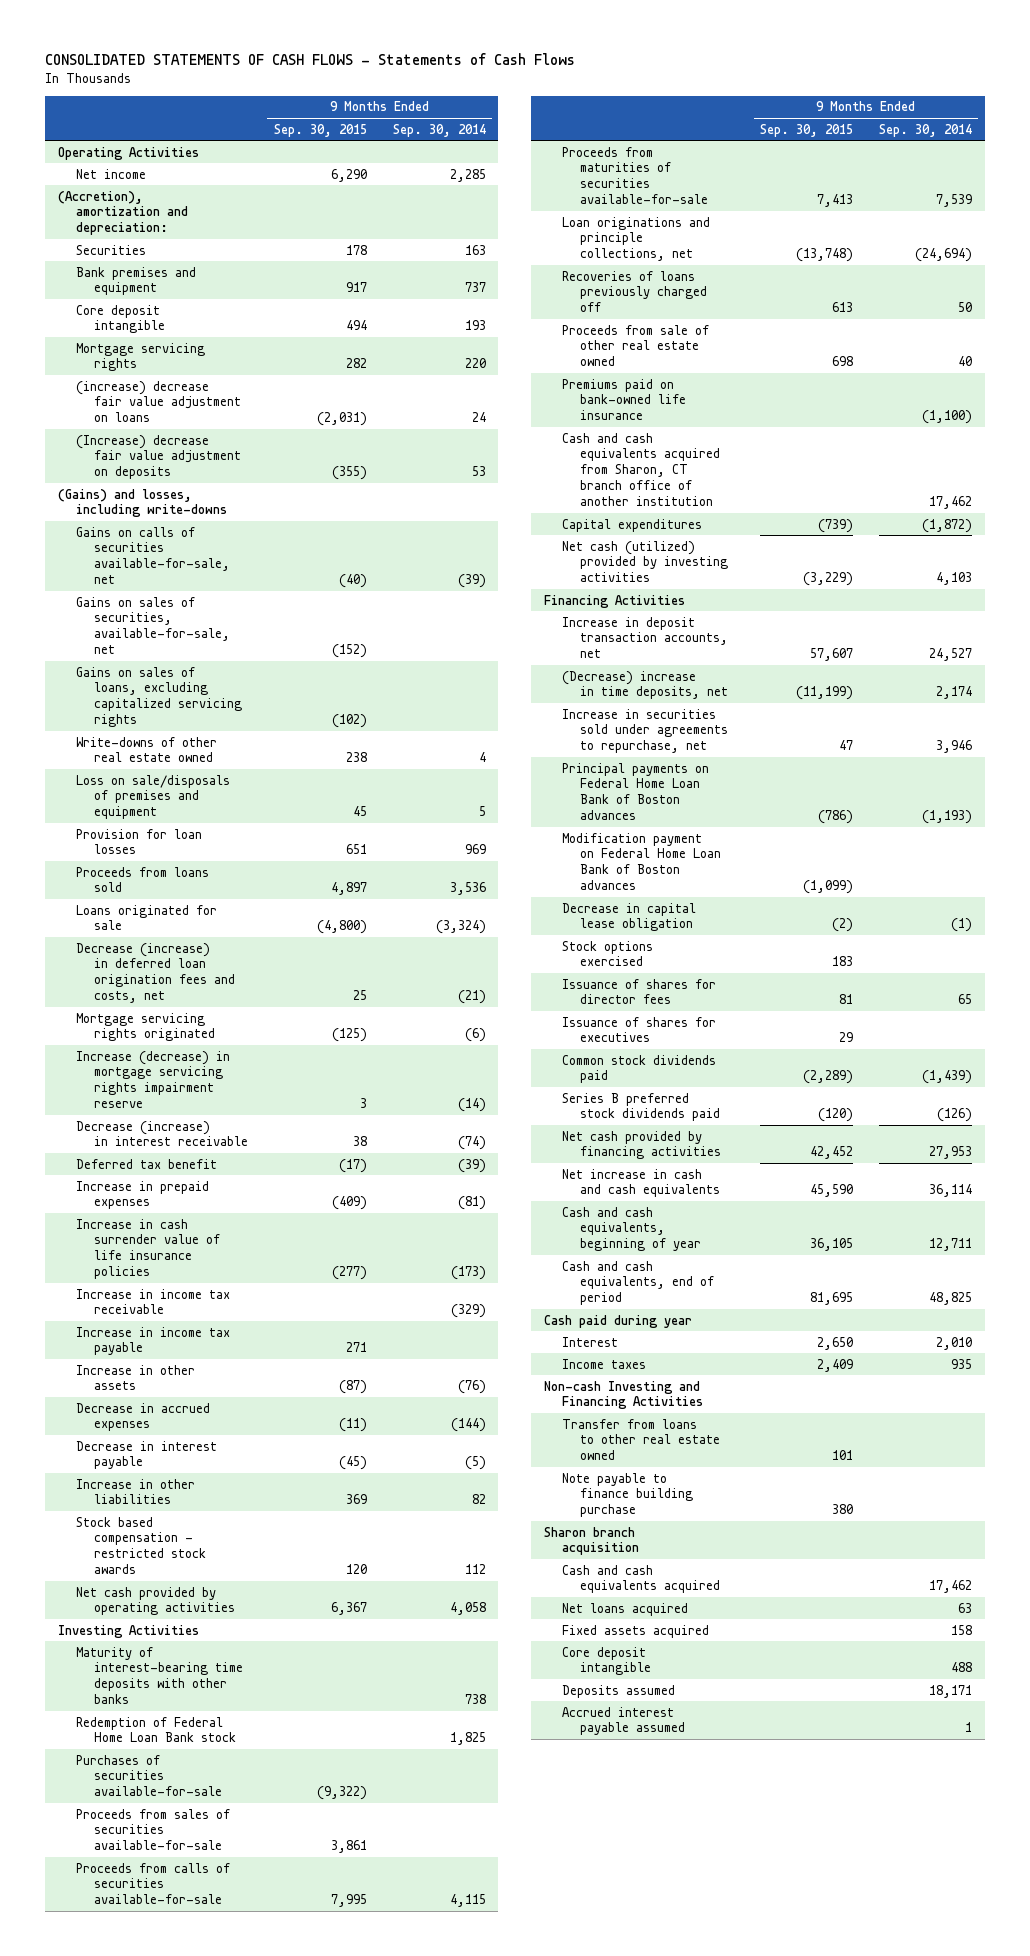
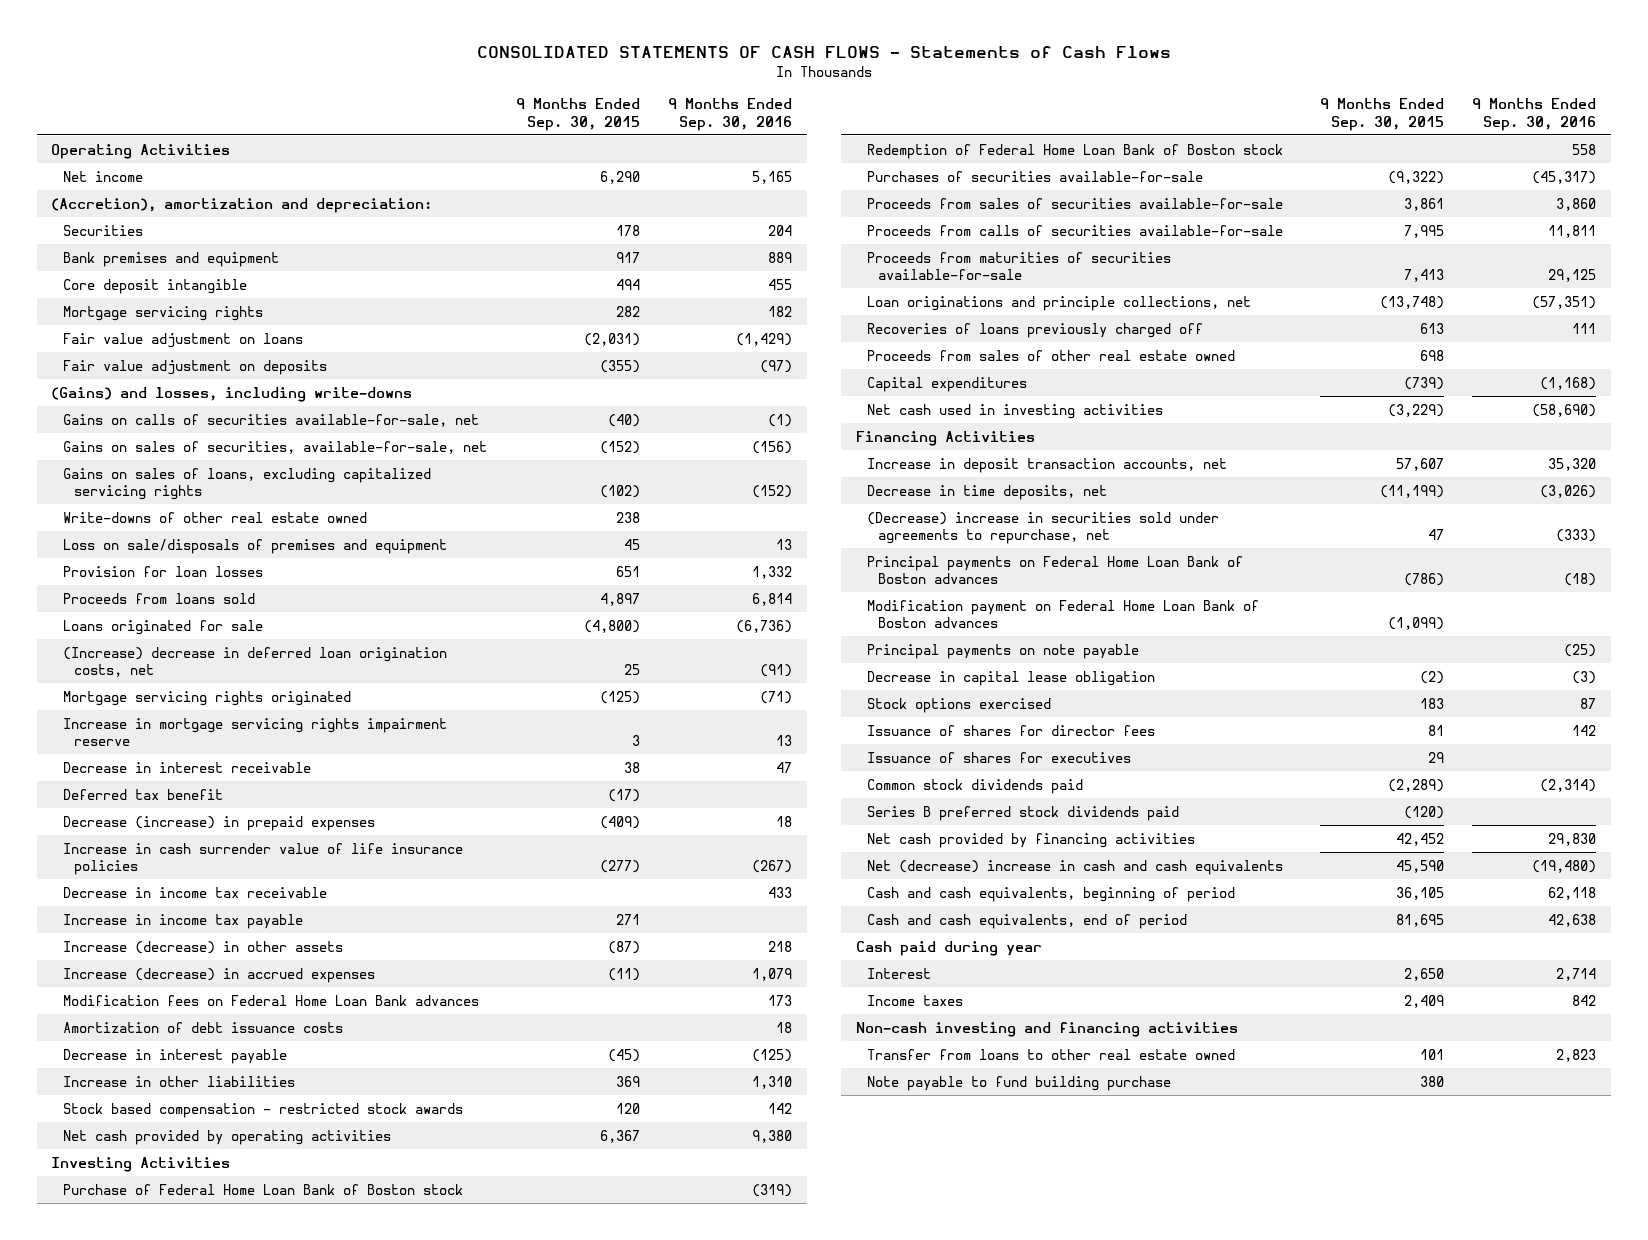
- | 9 Months Ended Sep. 30, 2015 | 9 Months Ended Sep. 30, 2014
+ | 9 Months Ended Sep. 30, 2015 | 9 Months Ended Sep. 30, 2016
- (increase) decrease fair value adjustment on loans | (2,031) | 24
- (Increase) decrease fair value adjustment on deposits | (355) | 53
+ Fair value adjustment on loans | (2,031) | (1,429)
+ Fair value adjustment on deposits | (355) | (97)
- Decrease (increase) in deferred loan origination fees and costs, net | 25 | (21)
+ (Increase) decrease in deferred loan origination costs, net | 25 | (91)
- Increase (decrease) in mortgage servicing rights impairment reserve | 3 | (14)
- Decrease (increase) in interest receivable | 38 | (74)
+ Increase in mortgage servicing rights impairment reserve | 3 | 13
+ Decrease in interest receivable | 38 | 47
- Increase in prepaid expenses | (409) | (81)
+ Decrease (increase) in prepaid expenses | (409) | 18
- Increase in income tax receivable | | (329)
+ Decrease in income tax receivable | | 433
- Increase in other assets | (87) | (76)
- Decrease in accrued expenses | (11) | (144)
+ Increase (decrease) in other assets | (87) | 218
+ Increase (decrease) in accrued expenses | (11) | 1,079
+ Modification fees on Federal Home Loan Bank advances | | 173
+ Amortization of debt issuance costs | | 18
- Maturity of interest-bearing time deposits with other banks | | 738
- Redemption of Federal Home Loan Bank stock | | 1,825
+ Purchase of Federal Home Loan Bank of Boston stock | | (319)
+ Redemption of Federal Home Loan Bank of Boston stock | | 558
- Proceeds from sale of other real estate owned | 698 | 40
- Premiums paid on bank-owned life insurance | | (1,100)
- Cash and cash equivalents acquired from Sharon, CT branch office of another institution | | 17,462
+ Proceeds from sales of other real estate owned | 698 |
- Net cash (utilized) provided by investing activities | (3,229) | 4,103
+ Net cash used in investing activities | (3,229) | (58,690)
- (Decrease) increase in time deposits, net | (11,199) | 2,174
- Increase in securities sold under agreements to repurchase, net | 47 | 3,946
+ Decrease in time deposits, net | (11,199) | (3,026)
+ (Decrease) increase in securities sold under agreements to repurchase, net | 47 | (333)
+ Principal payments on note payable | | (25)
- Net increase in cash and cash equivalents | 45,590 | 36,114
- Cash and cash equivalents, beginning of year | 36,105 | 12,711
+ Net (decrease) increase in cash and cash equivalents | 45,590 | (19,480)
+ Cash and cash equivalents, beginning of period | 36,105 | 62,118
- Non-cash Investing and Financing Activities
+ Non-cash investing and financing activities
- Note payable to finance building purchase | 380 |
- Sharon branch acquisition
- Cash and cash equivalents acquired | | 17,462
- Net loans acquired | | 63
- Fixed assets acquired | | 158
- Core deposit intangible | | 488
- Deposits assumed | | 18,171
- Accrued interest payable assumed | | 1
+ Note payable to fund building purchase | 380 |

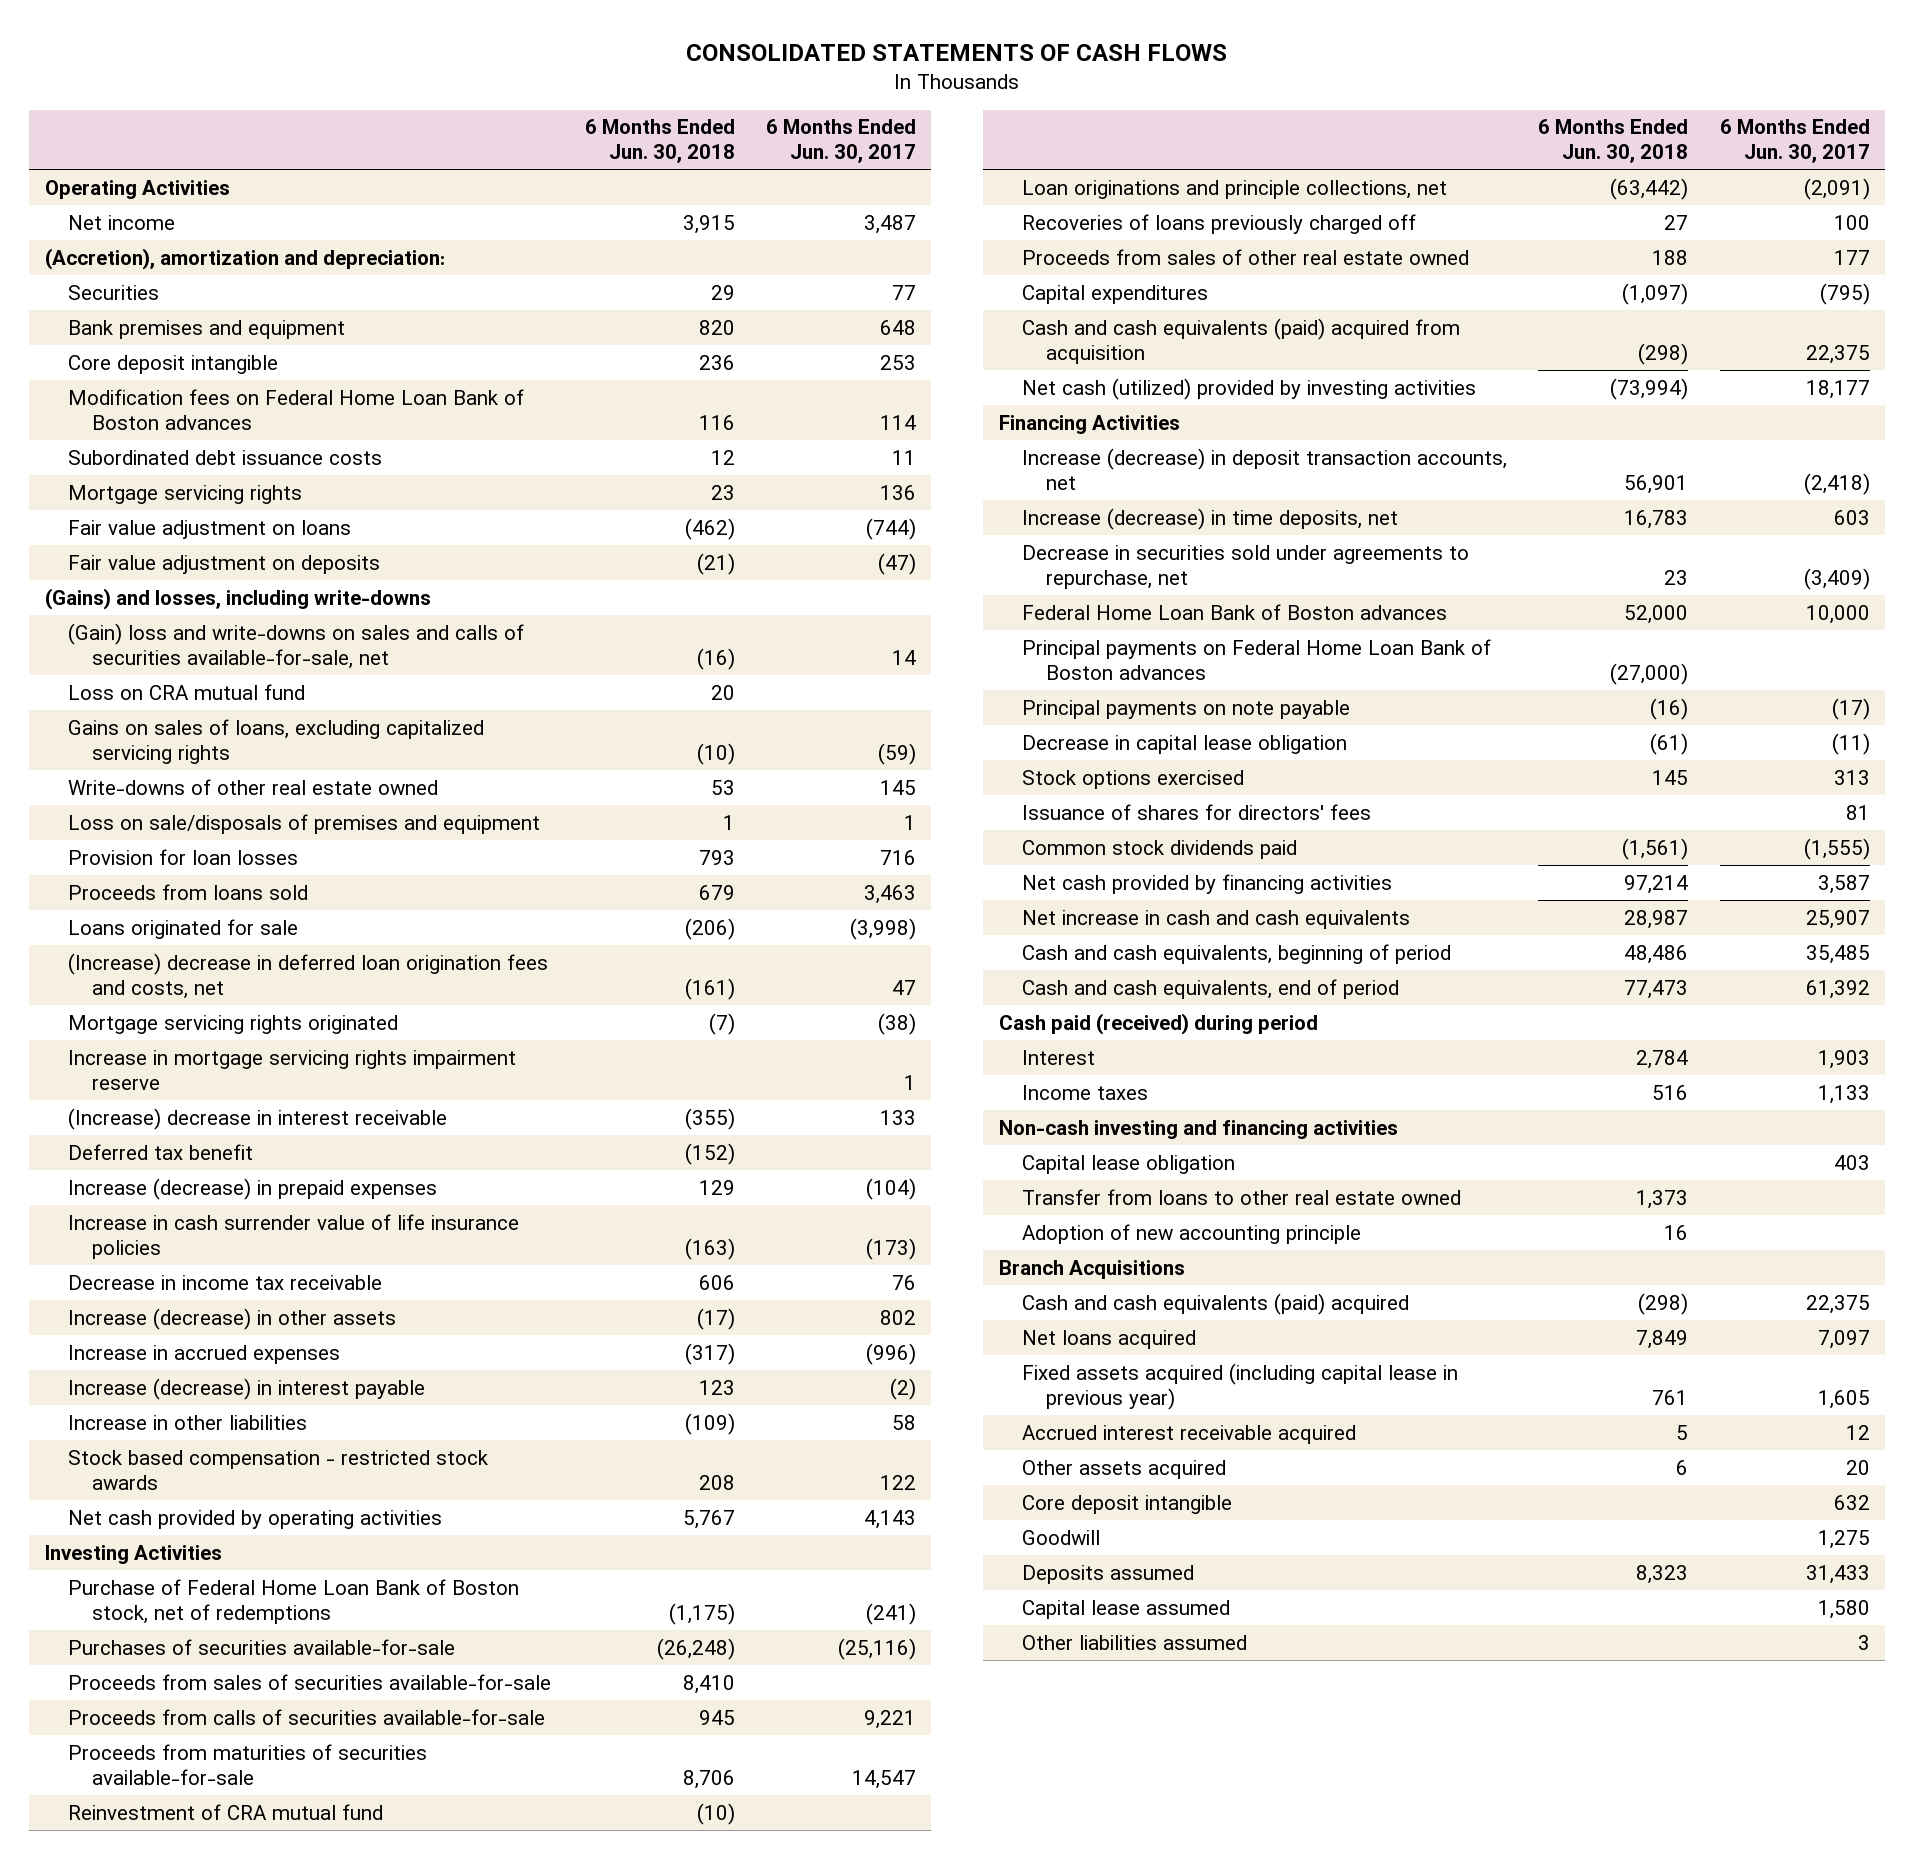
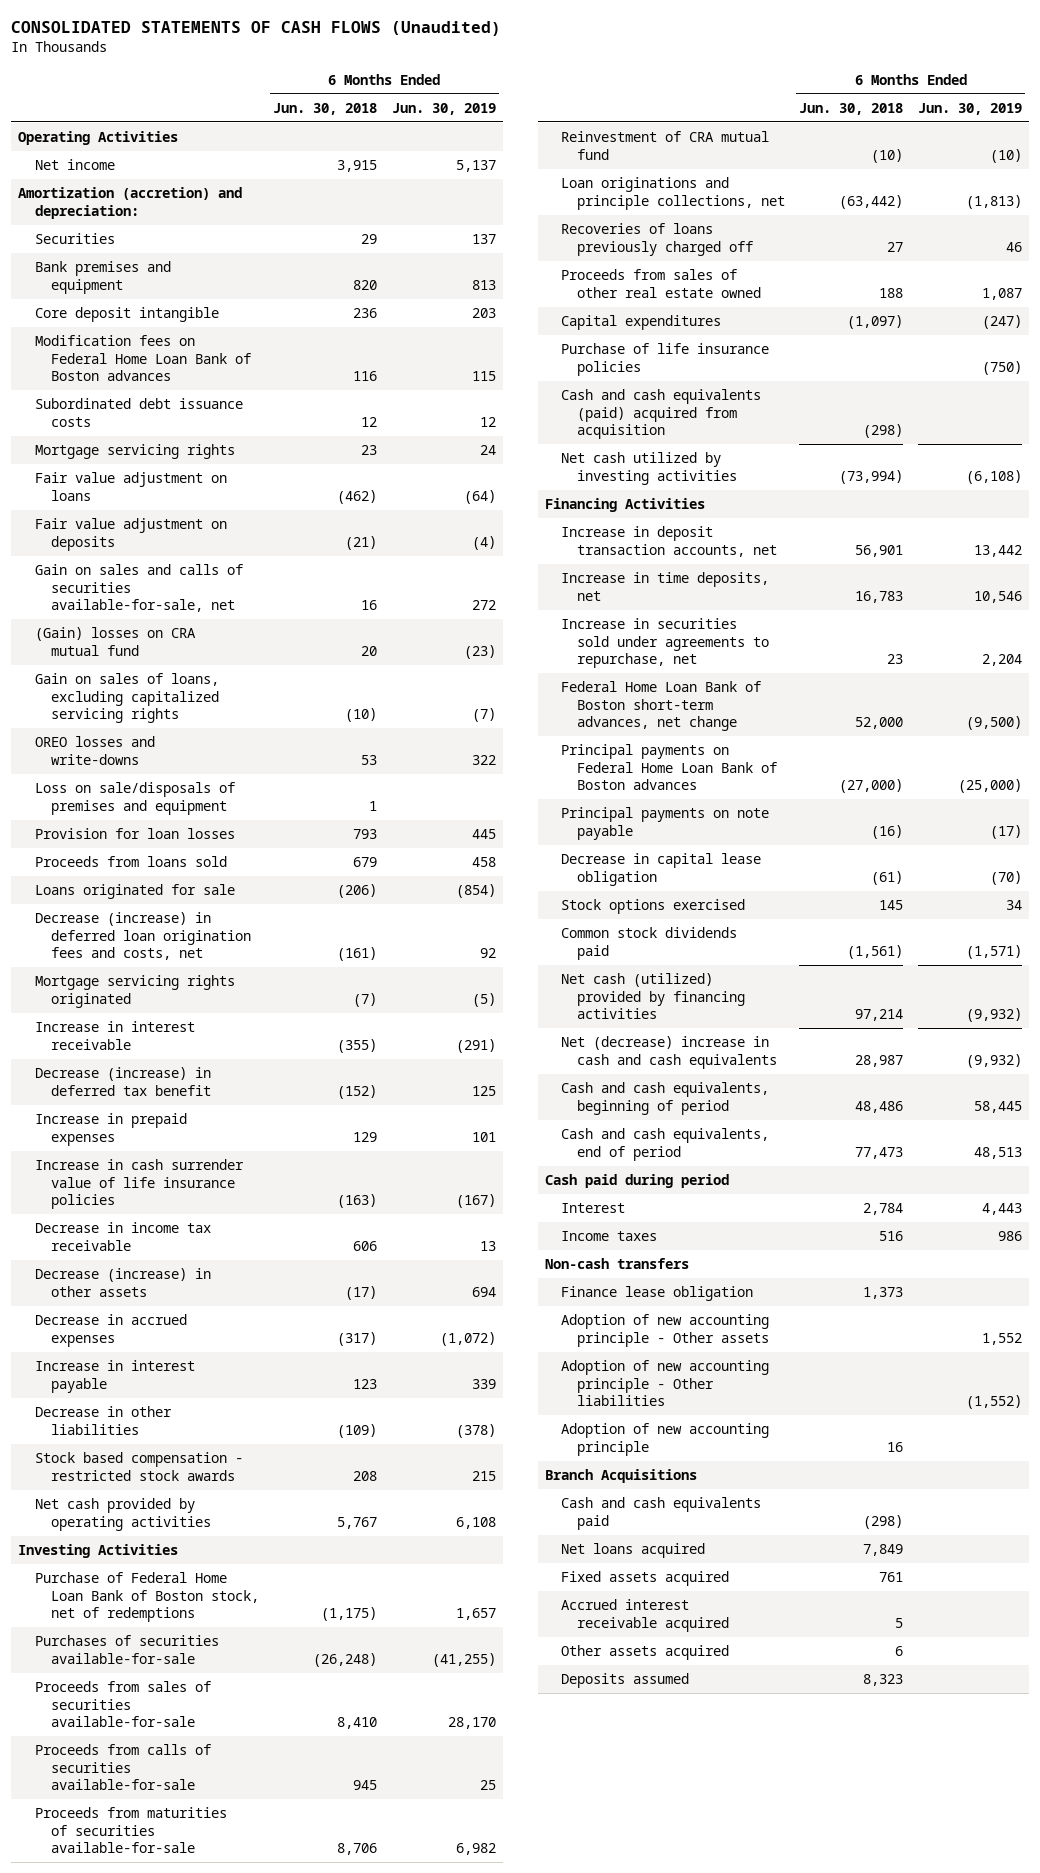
- CONSOLIDATED STATEMENTS OF CASH FLOWS
+ CONSOLIDATED STATEMENTS OF CASH FLOWS (Unaudited)
- | 6 Months Ended Jun. 30, 2018 | 6 Months Ended Jun. 30, 2017
+ | 6 Months Ended Jun. 30, 2018 | 6 Months Ended Jun. 30, 2019
- (Accretion), amortization and depreciation:
+ Amortization (accretion) and depreciation:
- (Gains) and losses, including write-downs
- (Gain) loss and write-downs on sales and calls of securities available-for-sale, net | (16) | 14
- Loss on CRA mutual fund | 20 |
- Gains on sales of loans, excluding capitalized servicing rights | (10) | (59)
- Write-downs of other real estate owned | 53 | 145
+ Gain on sales and calls of securities available-for-sale, net | 16 | 272
+ (Gain) losses on CRA mutual fund | 20 | (23)
+ Gain on sales of loans, excluding capitalized servicing rights | (10) | (7)
+ OREO losses and write-downs | 53 | 322
- (Increase) decrease in deferred loan origination fees and costs, net | (161) | 47
+ Decrease (increase) in deferred loan origination fees and costs, net | (161) | 92
- Increase in mortgage servicing rights impairment reserve | | 1
- (Increase) decrease in interest receivable | (355) | 133
- Deferred tax benefit | (152) |
- Increase (decrease) in prepaid expenses | 129 | (104)
+ Increase in interest receivable | (355) | (291)
+ Decrease (increase) in deferred tax benefit | (152) | 125
+ Increase in prepaid expenses | 129 | 101
- Increase (decrease) in other assets | (17) | 802
- Increase in accrued expenses | (317) | (996)
- Increase (decrease) in interest payable | 123 | (2)
- Increase in other liabilities | (109) | 58
+ Decrease (increase) in other assets | (17) | 694
+ Decrease in accrued expenses | (317) | (1,072)
+ Increase in interest payable | 123 | 339
+ Decrease in other liabilities | (109) | (378)
+ Purchase of life insurance policies | | (750)
- Net cash (utilized) provided by investing activities | (73,994) | 18,177
+ Net cash utilized by investing activities | (73,994) | (6,108)
- Increase (decrease) in deposit transaction accounts, net | 56,901 | (2,418)
- Increase (decrease) in time deposits, net | 16,783 | 603
- Decrease in securities sold under agreements to repurchase, net | 23 | (3,409)
- Federal Home Loan Bank of Boston advances | 52,000 | 10,000
+ Increase in deposit transaction accounts, net | 56,901 | 13,442
+ Increase in time deposits, net | 16,783 | 10,546
+ Increase in securities sold under agreements to repurchase, net | 23 | 2,204
+ Federal Home Loan Bank of Boston short-term advances, net change | 52,000 | (9,500)
- Issuance of shares for directors' fees | | 81
- Net cash provided by financing activities | 97,214 | 3,587
- Net increase in cash and cash equivalents | 28,987 | 25,907
+ Net cash (utilized) provided by financing activities | 97,214 | (9,932)
+ Net (decrease) increase in cash and cash equivalents | 28,987 | (9,932)
- Cash paid (received) during period
+ Cash paid during period
- Non-cash investing and financing activities
- Capital lease obligation | | 403
- Transfer from loans to other real estate owned | 1,373 |
+ Non-cash transfers
+ Finance lease obligation | 1,373 |
+ Adoption of new accounting principle - Other assets | | 1,552
+ Adoption of new accounting principle - Other liabilities | | (1,552)
- Cash and cash equivalents (paid) acquired | (298) | 22,375
+ Cash and cash equivalents paid | (298) |
- Fixed assets acquired (including capital lease in previous year) | 761 | 1,605
+ Fixed assets acquired | 761 |
- Core deposit intangible | | 632
- Goodwill | | 1,275
- Capital lease assumed | | 1,580
- Other liabilities assumed | | 3

